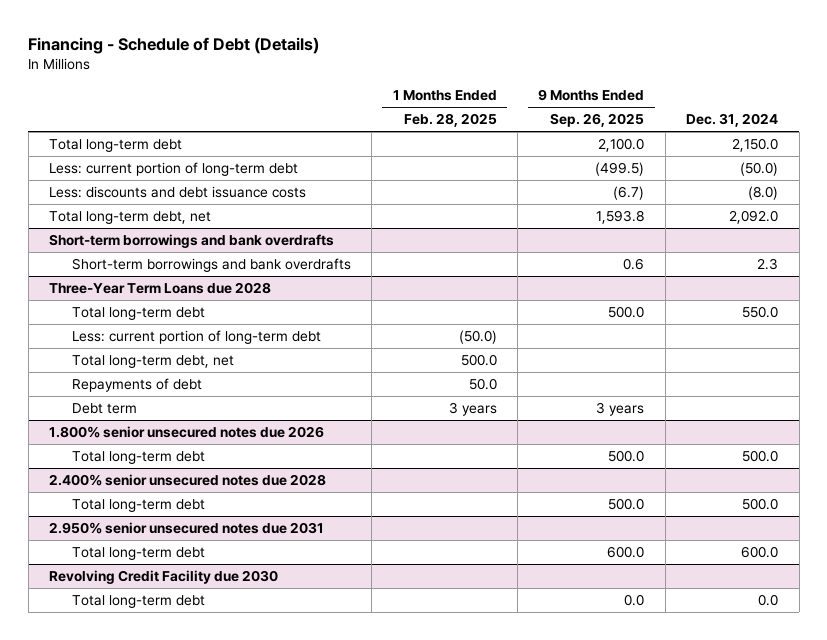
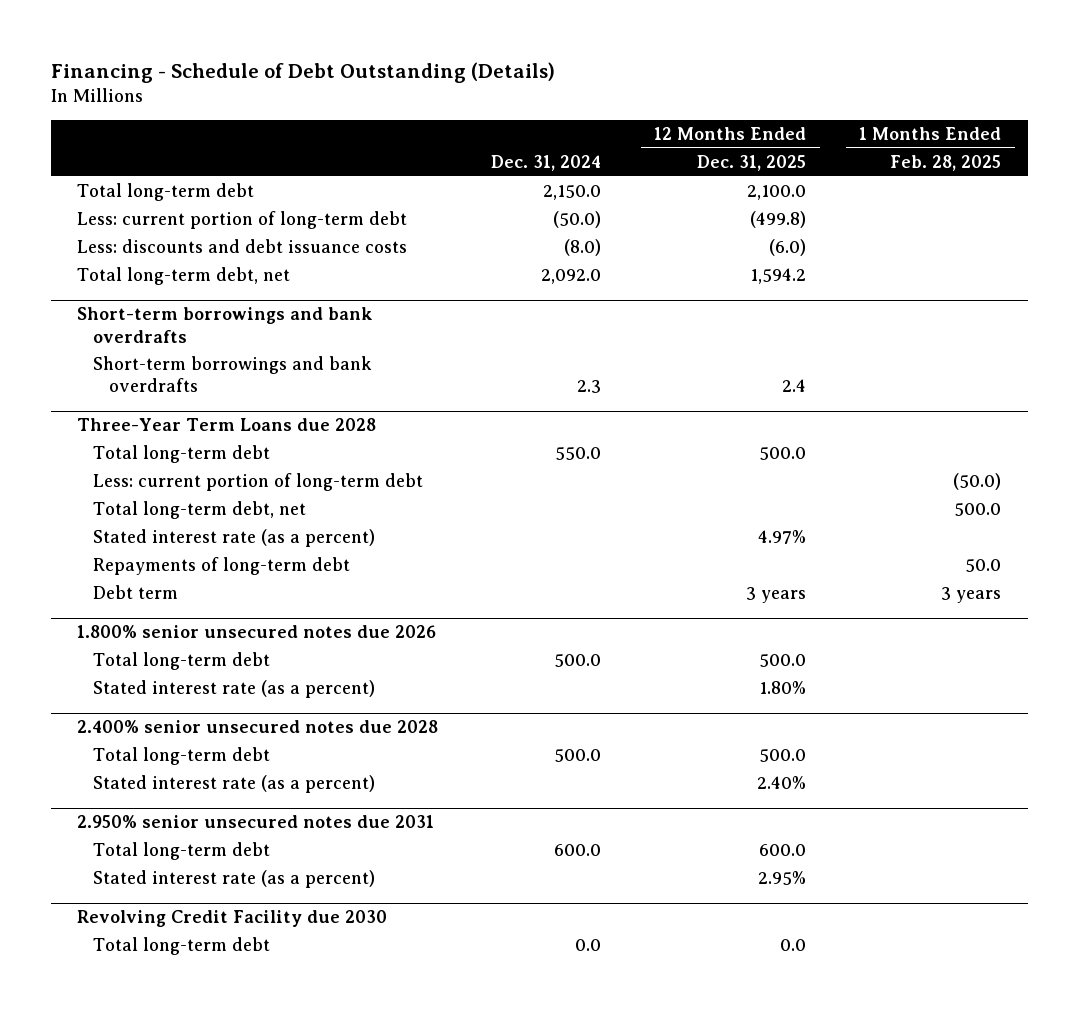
- Financing - Schedule of Debt (Details)
+ Financing - Schedule of Debt Outstanding (Details)
- | 1 Months Ended Feb. 28, 2025 | 9 Months Ended Sep. 26, 2025 | Dec. 31, 2024
+ | Dec. 31, 2024 | 12 Months Ended Dec. 31, 2025 | 1 Months Ended Feb. 28, 2025
@ Three-Year Term Loans due 2028
- Repayments of debt | 50.0 | |
+ Stated interest rate (as a percent) | | 4.97% |
+ Repayments of long-term debt | | | 50.0
@ 1.800% senior unsecured notes due 2026
+ Stated interest rate (as a percent) | | 1.80% |
@ 2.400% senior unsecured notes due 2028
+ Stated interest rate (as a percent) | | 2.40% |
@ 2.950% senior unsecured notes due 2031
+ Stated interest rate (as a percent) | | 2.95% |

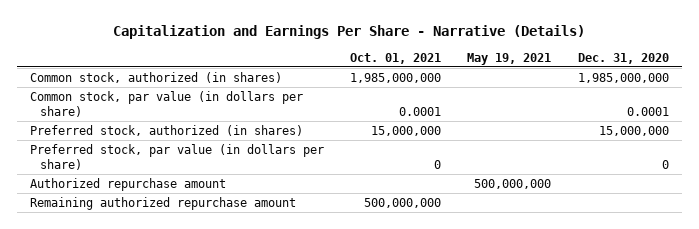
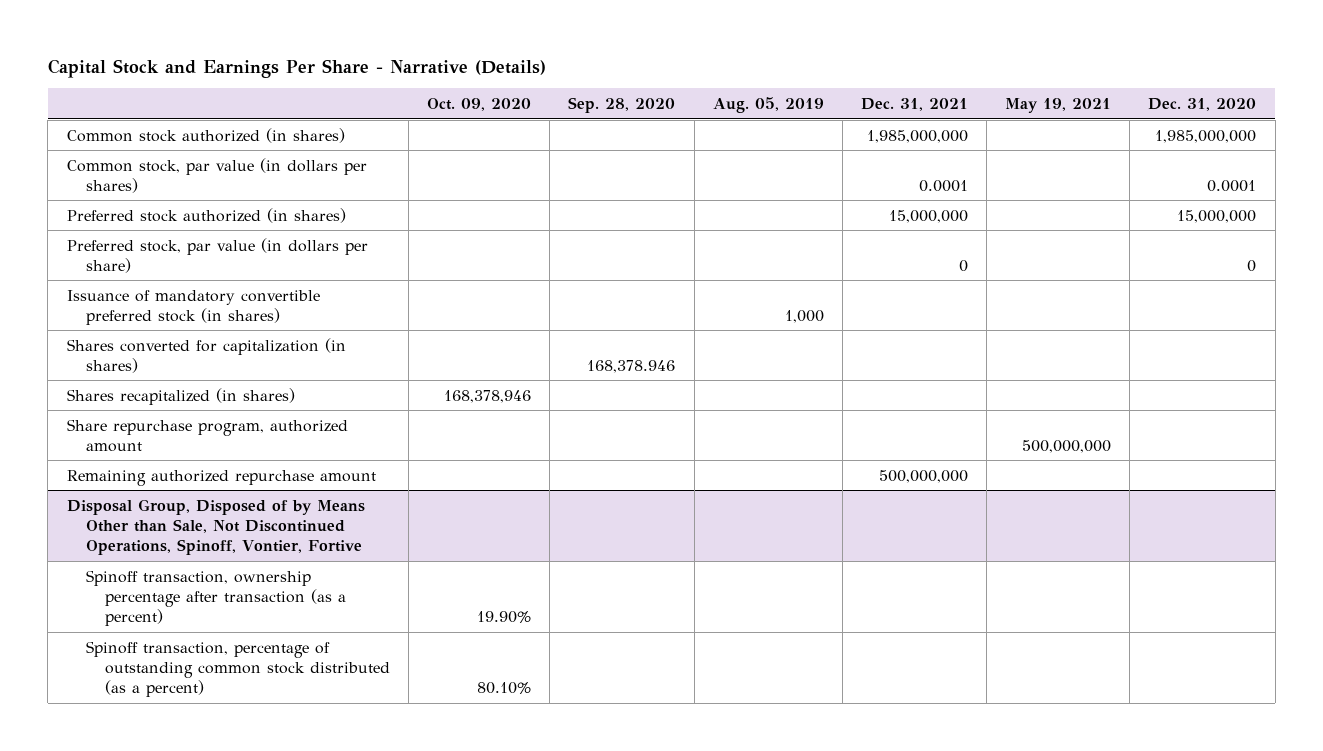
- Capitalization and Earnings Per Share - Narrative (Details)
+ Capital Stock and Earnings Per Share - Narrative (Details)
- | Oct. 01, 2021 | May 19, 2021 | Dec. 31, 2020
+ | Oct. 09, 2020 | Sep. 28, 2020 | Aug. 05, 2019 | Dec. 31, 2021 | May 19, 2021 | Dec. 31, 2020
- Common stock, authorized (in shares) | 1,985,000,000 | | 1,985,000,000
- Common stock, par value (in dollars per share) | 0.0001 | | 0.0001
- Preferred stock, authorized (in shares) | 15,000,000 | | 15,000,000
+ Common stock authorized (in shares) | | | | 1,985,000,000 | | 1,985,000,000
+ Common stock, par value (in dollars per shares) | | | | 0.0001 | | 0.0001
+ Preferred stock authorized (in shares) | | | | 15,000,000 | | 15,000,000
- Authorized repurchase amount | | 500,000,000 |
+ Issuance of mandatory convertible preferred stock (in shares) | | | 1,000 | | |
+ Shares converted for capitalization (in shares) | | 168,378.946 | | | |
+ Shares recapitalized (in shares) | 168,378,946 | | | | |
+ Share repurchase program, authorized amount | | | | | 500,000,000 |
+ Disposal Group, Disposed of by Means Other than Sale, Not Discontinued Operations, Spinoff, Vontier, Fortive
+ Spinoff transaction, ownership percentage after transaction (as a percent) | 19.90% | | | | |
+ Spinoff transaction, percentage of outstanding common stock distributed (as a percent) | 80.10% | | | | |

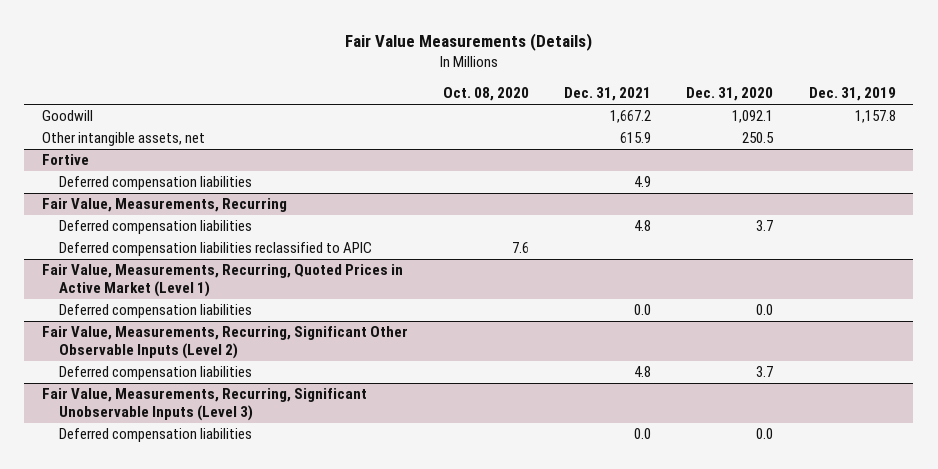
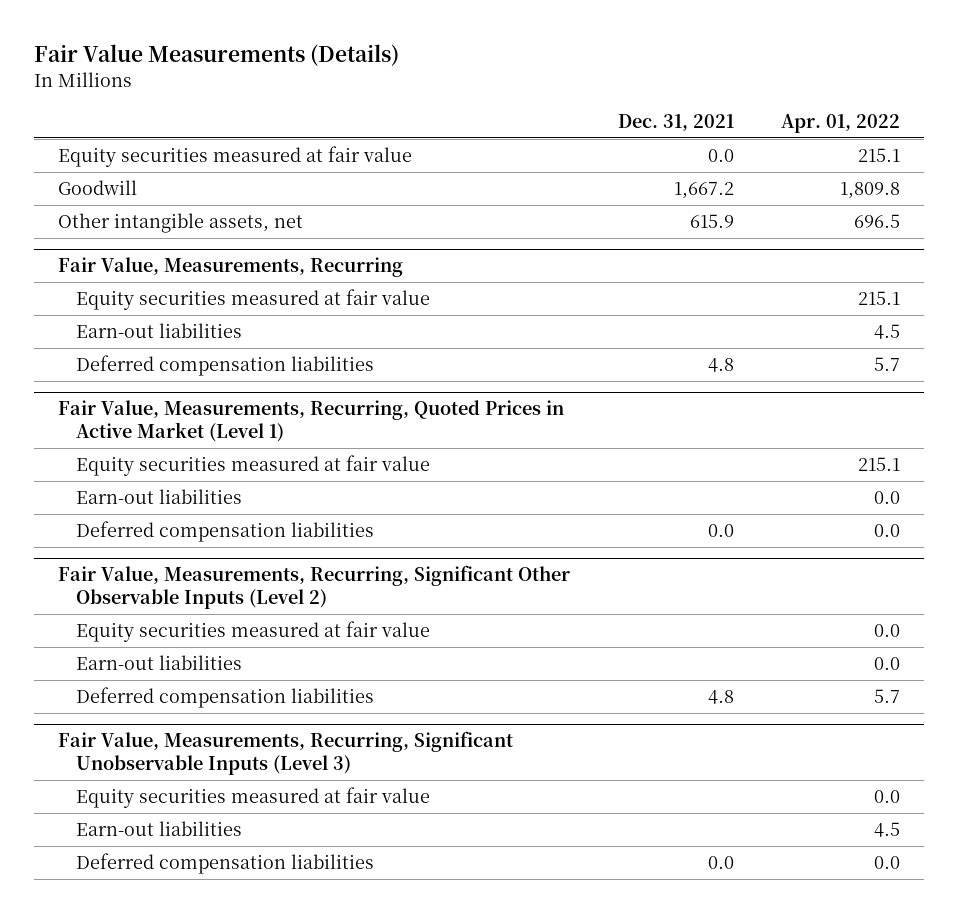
- | Oct. 08, 2020 | Dec. 31, 2021 | Dec. 31, 2020 | Dec. 31, 2019
+ | Dec. 31, 2021 | Apr. 01, 2022
+ Equity securities measured at fair value | 0.0 | 215.1
- Fortive
- Deferred compensation liabilities | | 4.9 | |
@ Fair Value, Measurements, Recurring
+ Equity securities measured at fair value | | 215.1
+ Earn-out liabilities | | 4.5
- Deferred compensation liabilities reclassified to APIC | 7.6 | | |
@ Fair Value, Measurements, Recurring, Quoted Prices in Active Market (Level 1)
+ Equity securities measured at fair value | | 215.1
+ Earn-out liabilities | | 0.0
@ Fair Value, Measurements, Recurring, Significant Other Observable Inputs (Level 2)
+ Equity securities measured at fair value | | 0.0
+ Earn-out liabilities | | 0.0
@ Fair Value, Measurements, Recurring, Significant Unobservable Inputs (Level 3)
+ Equity securities measured at fair value | | 0.0
+ Earn-out liabilities | | 4.5

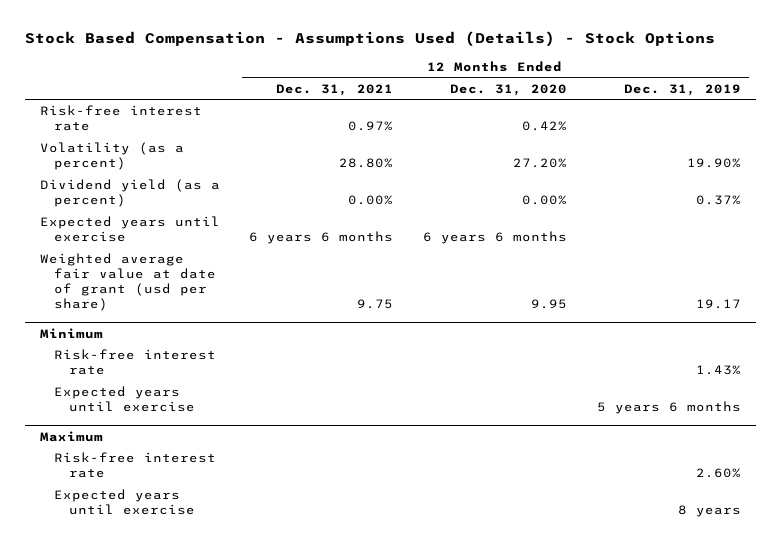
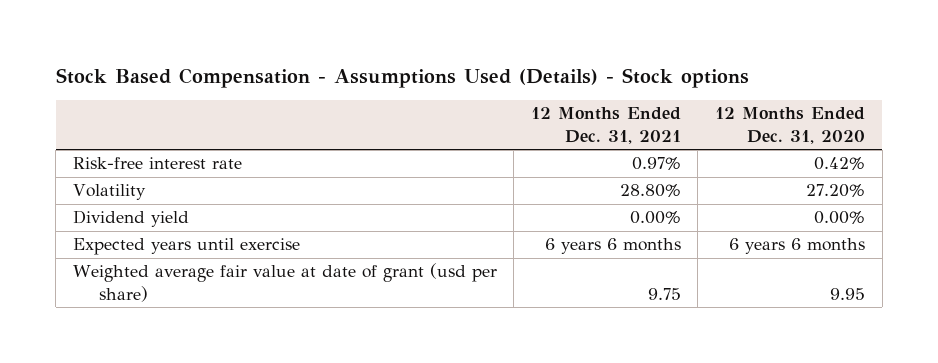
- Stock Based Compensation - Assumptions Used (Details) - Stock Options
+ Stock Based Compensation - Assumptions Used (Details) - Stock options
- | 12 Months Ended Dec. 31, 2021 | 12 Months Ended Dec. 31, 2020 | 12 Months Ended Dec. 31, 2019
+ | 12 Months Ended Dec. 31, 2021 | 12 Months Ended Dec. 31, 2020
- Volatility (as a percent) | 28.80% | 27.20% | 19.90%
- Dividend yield (as a percent) | 0.00% | 0.00% | 0.37%
+ Volatility | 28.80% | 27.20%
+ Dividend yield | 0.00% | 0.00%
- Minimum
- Risk-free interest rate | | | 1.43%
- Expected years until exercise | | | 5 years 6 months
- Maximum
- Risk-free interest rate | | | 2.60%
- Expected years until exercise | | | 8 years

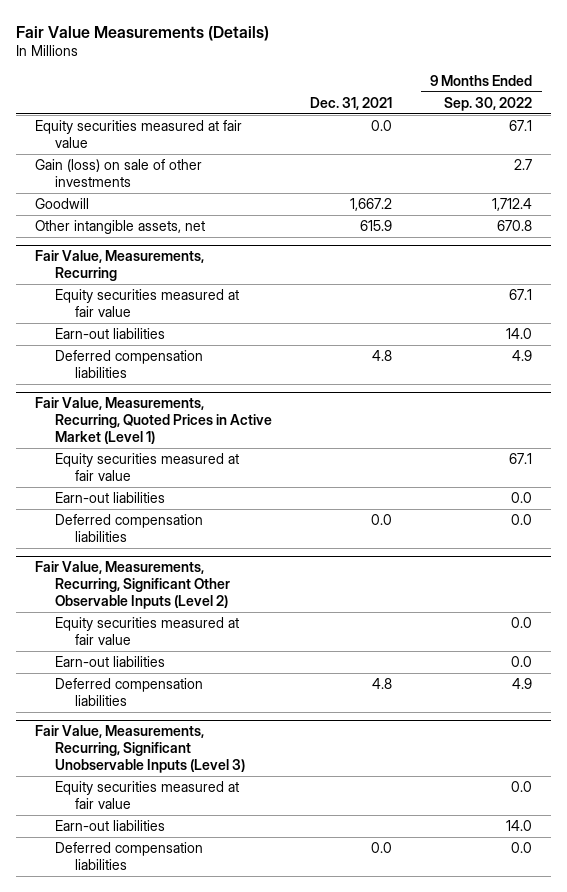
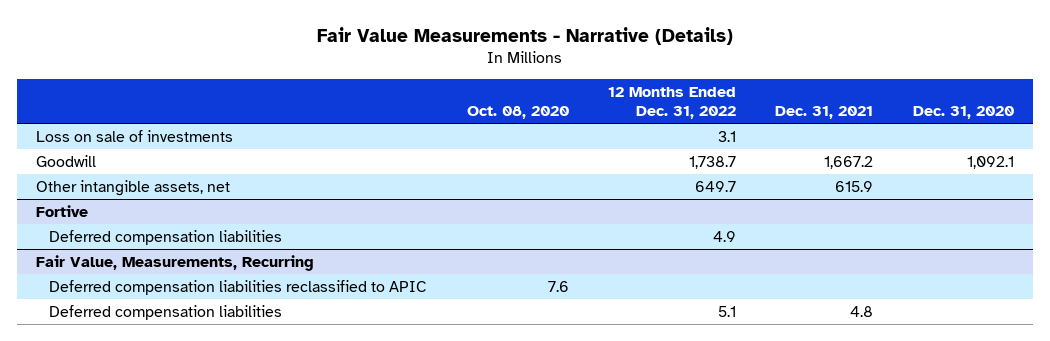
- Fair Value Measurements (Details)
+ Fair Value Measurements - Narrative (Details)
- | Dec. 31, 2021 | 9 Months Ended Sep. 30, 2022
+ | Oct. 08, 2020 | 12 Months Ended Dec. 31, 2022 | Dec. 31, 2021 | Dec. 31, 2020
- Equity securities measured at fair value | 0.0 | 67.1
- Gain (loss) on sale of other investments | | 2.7
+ Loss on sale of investments | | 3.1 | |
+ Fortive
+ Deferred compensation liabilities | | 4.9 | |
@ Fair Value, Measurements, Recurring
- Equity securities measured at fair value | | 67.1
- Earn-out liabilities | | 14.0
+ Deferred compensation liabilities reclassified to APIC | 7.6 | | |
- Fair Value, Measurements, Recurring, Quoted Prices in Active Market (Level 1)
- Equity securities measured at fair value | | 67.1
- Earn-out liabilities | | 0.0
- Deferred compensation liabilities | 0.0 | 0.0
- Fair Value, Measurements, Recurring, Significant Other Observable Inputs (Level 2)
- Equity securities measured at fair value | | 0.0
- Earn-out liabilities | | 0.0
- Deferred compensation liabilities | 4.8 | 4.9
- Fair Value, Measurements, Recurring, Significant Unobservable Inputs (Level 3)
- Equity securities measured at fair value | | 0.0
- Earn-out liabilities | | 14.0
- Deferred compensation liabilities | 0.0 | 0.0

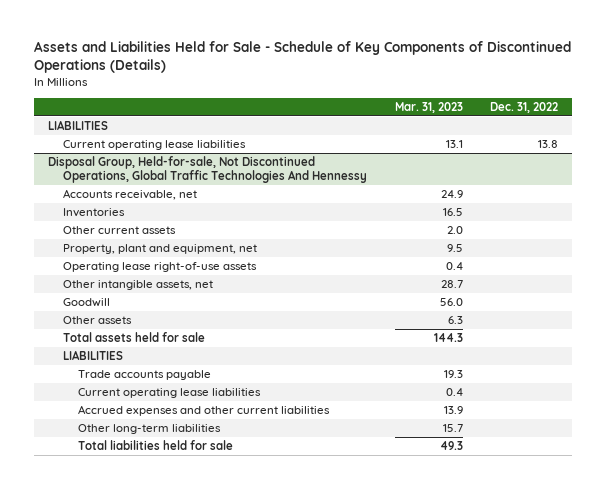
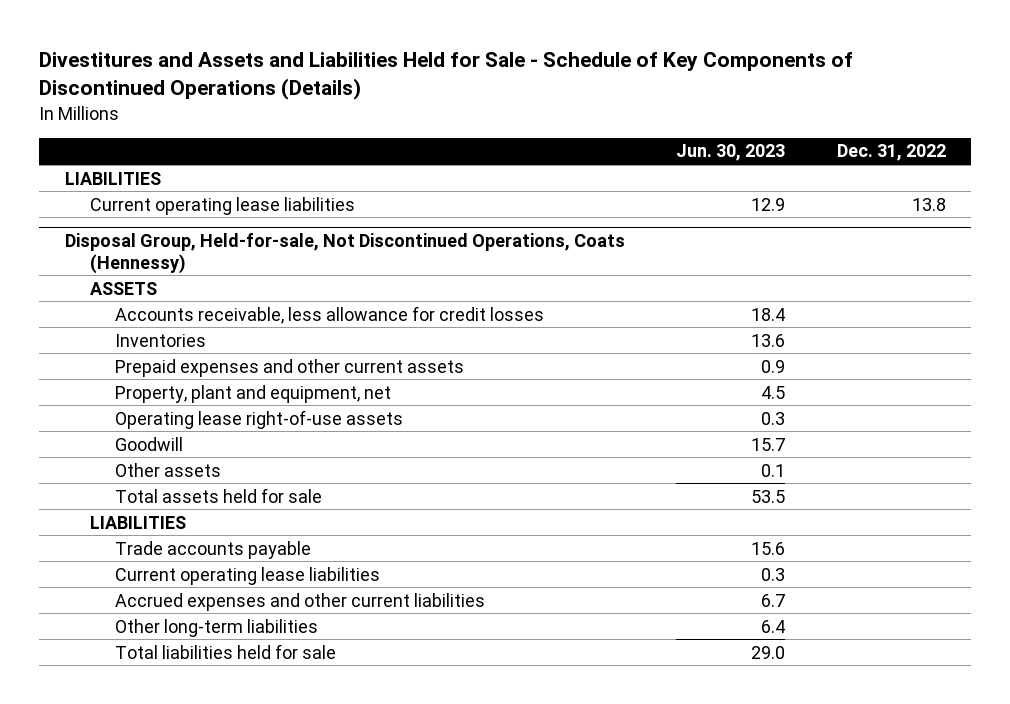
- Assets and Liabilities Held for Sale - Schedule of Key Components of Discontinued Operations (Details)
+ Divestitures and Assets and Liabilities Held for Sale - Schedule of Key Components of Discontinued Operations (Details)
- | Mar. 31, 2023 | Dec. 31, 2022
+ | Jun. 30, 2023 | Dec. 31, 2022
- Disposal Group, Held-for-sale, Not Discontinued Operations, Global Traffic Technologies And Hennessy
- Accounts receivable, net | 24.9 |
+ Disposal Group, Held-for-sale, Not Discontinued Operations, Coats (Hennessy)
+ ASSETS
+ Accounts receivable, less allowance for credit losses | 18.4 |
- Other current assets | 2.0 |
+ Prepaid expenses and other current assets | 0.9 |
- Other intangible assets, net | 28.7 |

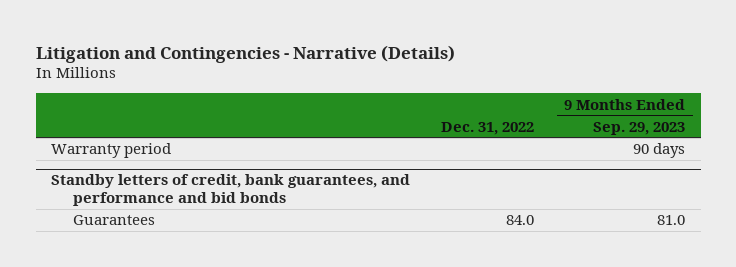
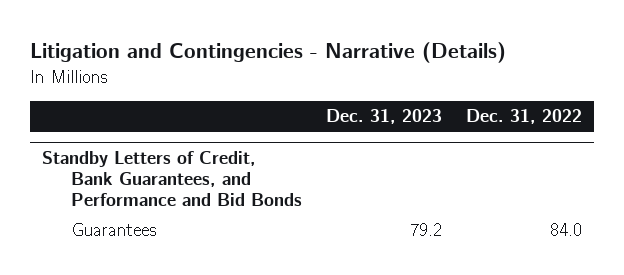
- | Dec. 31, 2022 | 9 Months Ended Sep. 29, 2023
+ | Dec. 31, 2023 | Dec. 31, 2022
- Warranty period | | 90 days
- Standby letters of credit, bank guarantees, and performance and bid bonds
+ Standby Letters of Credit, Bank Guarantees, and Performance and Bid Bonds

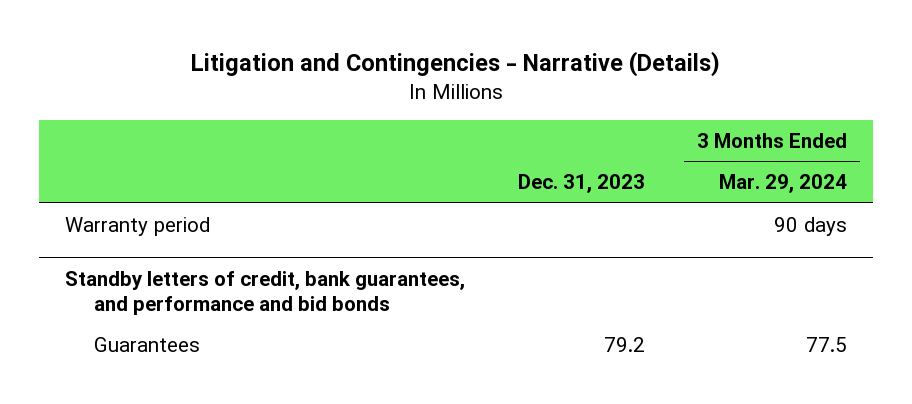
- | Dec. 31, 2023 | Dec. 31, 2022
+ | Dec. 31, 2023 | 3 Months Ended Mar. 29, 2024
- Standby Letters of Credit, Bank Guarantees, and Performance and Bid Bonds
+ Warranty period | | 90 days
+ Standby letters of credit, bank guarantees, and performance and bid bonds

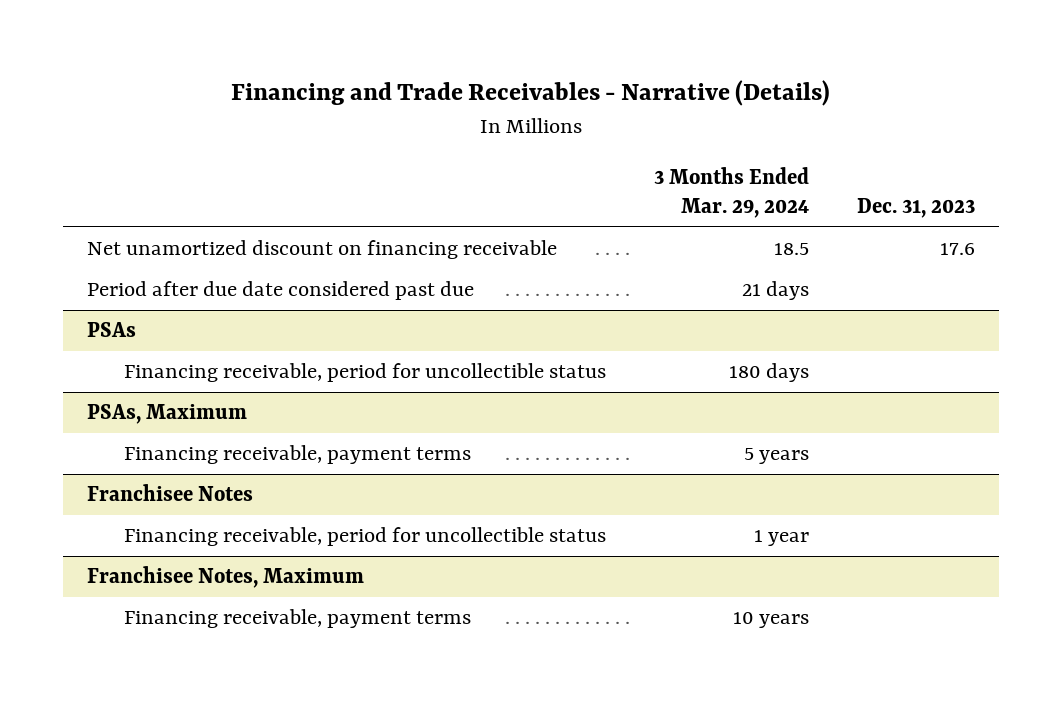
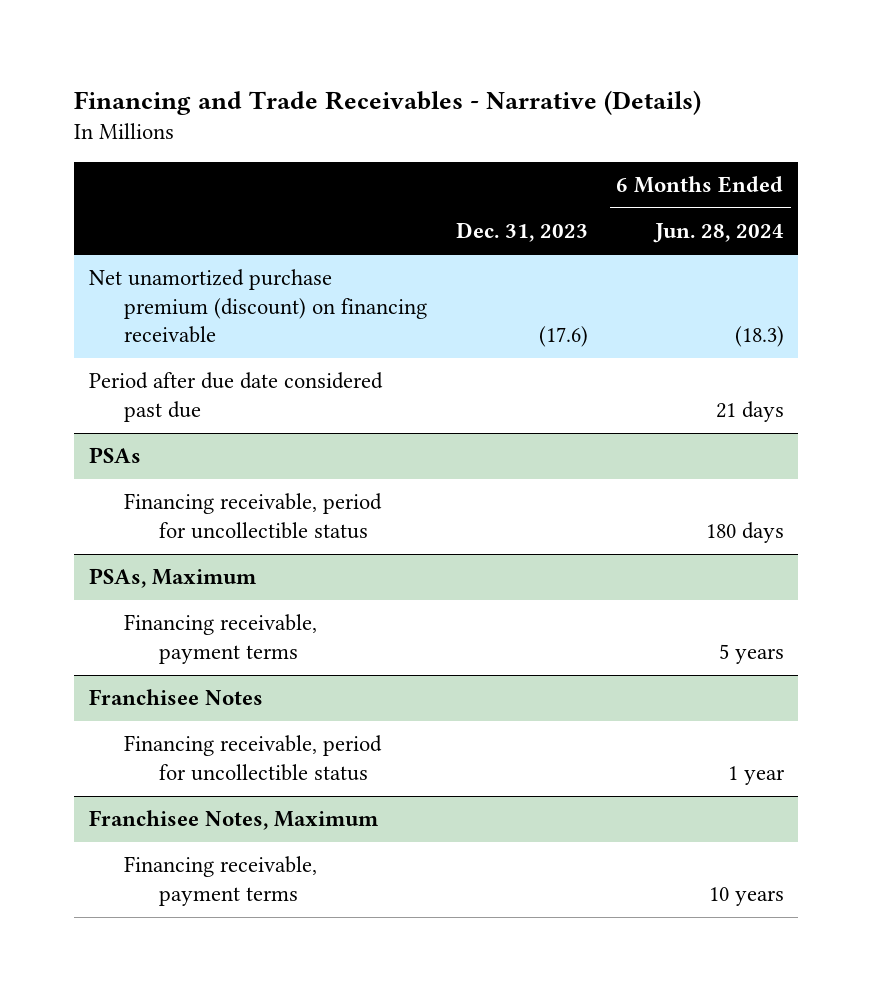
- | 3 Months Ended Mar. 29, 2024 | Dec. 31, 2023
+ | Dec. 31, 2023 | 6 Months Ended Jun. 28, 2024
- Net unamortized discount on financing receivable | 18.5 | 17.6
+ Net unamortized purchase premium (discount) on financing receivable | (17.6) | (18.3)

